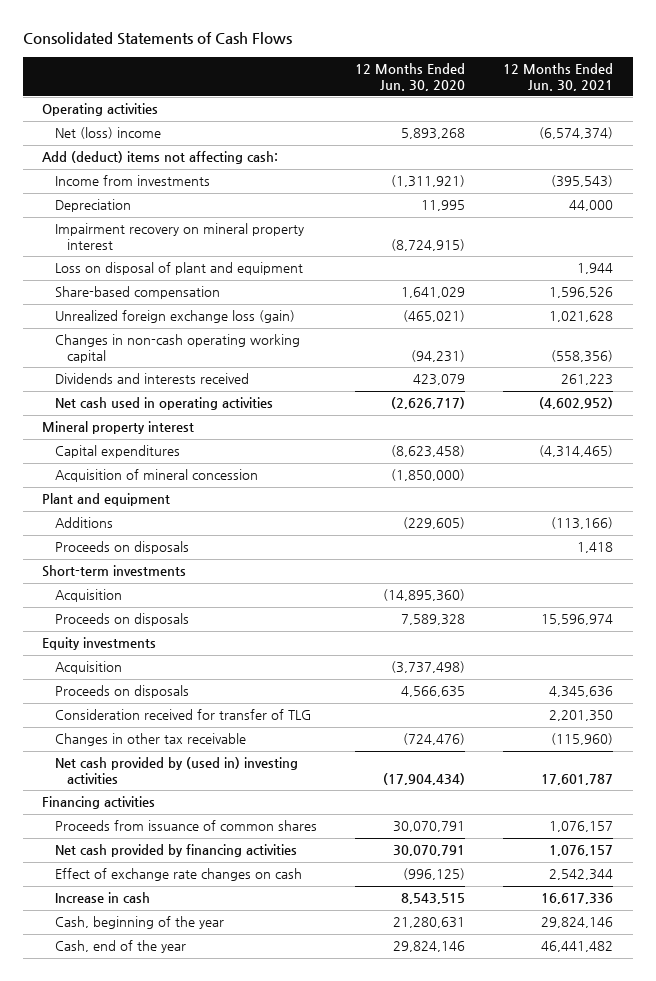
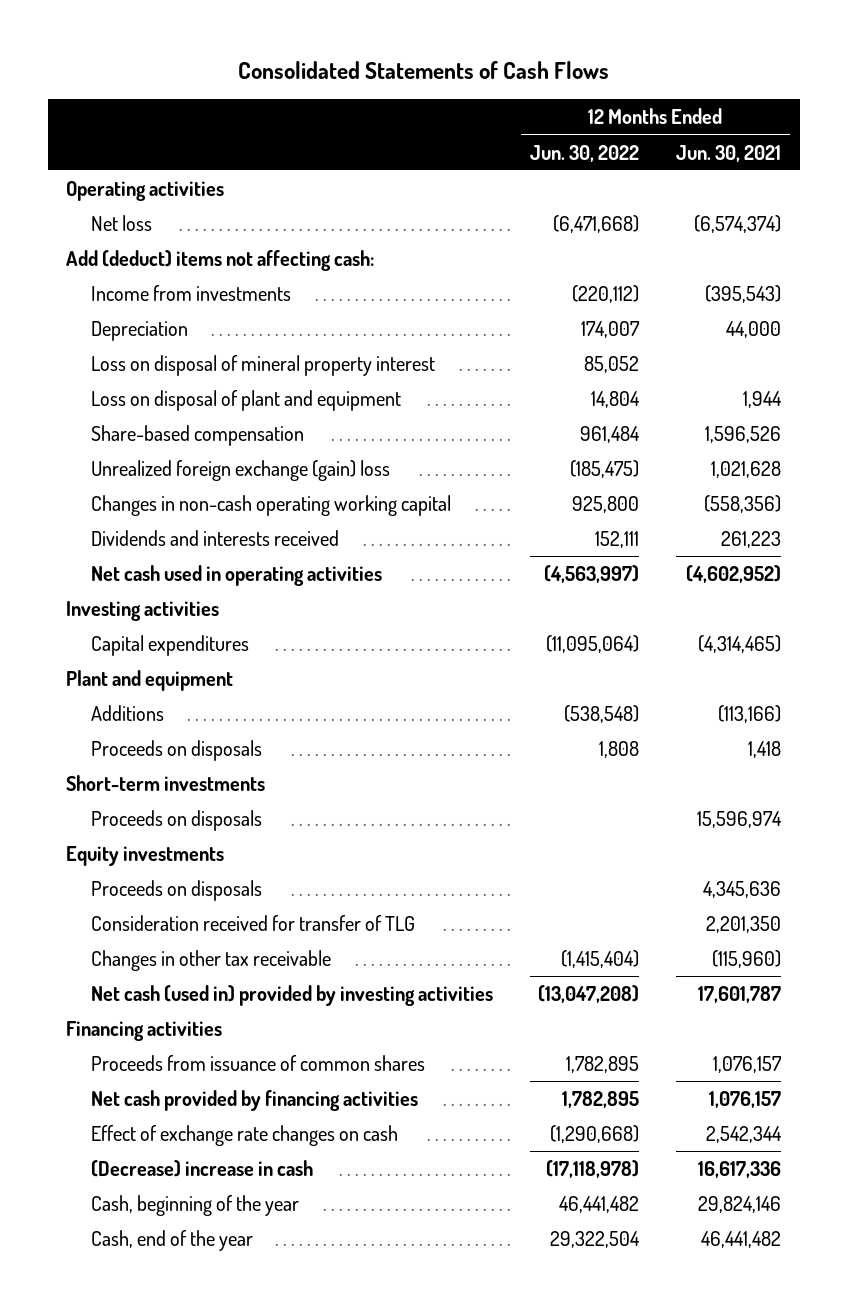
- | 12 Months Ended Jun. 30, 2020 | 12 Months Ended Jun. 30, 2021
+ | 12 Months Ended Jun. 30, 2022 | 12 Months Ended Jun. 30, 2021
- Net (loss) income | 5,893,268 | (6,574,374)
+ Net loss | (6,471,668) | (6,574,374)
- Impairment recovery on mineral property interest | (8,724,915) |
+ Loss on disposal of mineral property interest | 85,052 |
- Unrealized foreign exchange loss (gain) | (465,021) | 1,021,628
+ Unrealized foreign exchange (gain) loss | (185,475) | 1,021,628
- Mineral property interest
+ Investing activities
- Acquisition of mineral concession | (1,850,000) |
- Acquisition | (14,895,360) |
- Acquisition | (3,737,498) |
- Net cash provided by (used in) investing activities | (17,904,434) | 17,601,787
+ Net cash (used in) provided by investing activities | (13,047,208) | 17,601,787
- Increase in cash | 8,543,515 | 16,617,336
+ (Decrease) increase in cash | (17,118,978) | 16,617,336

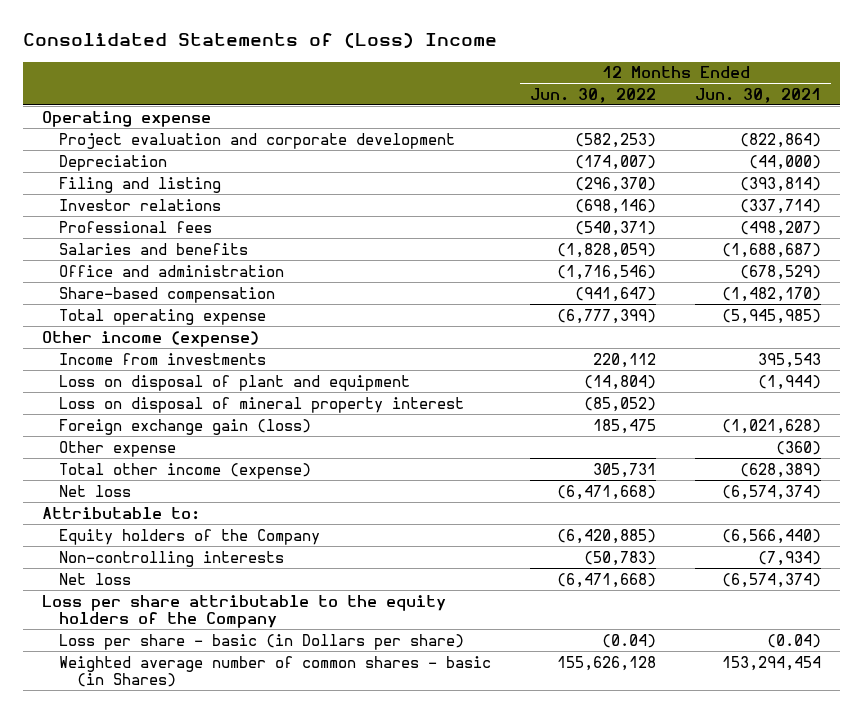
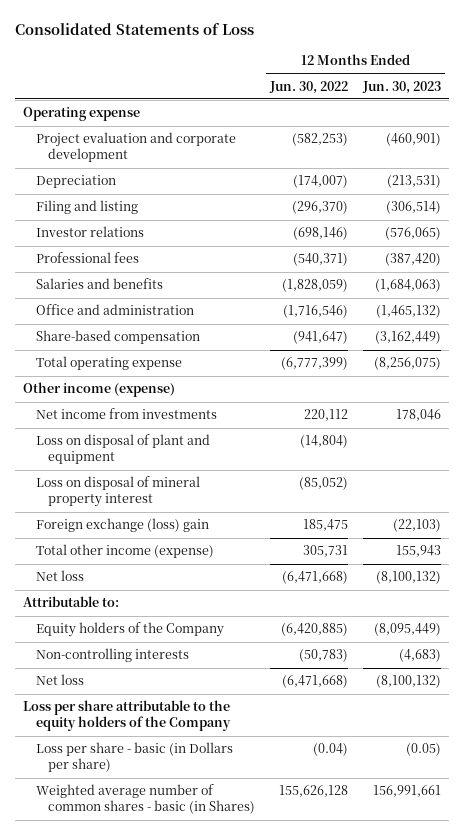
- Consolidated Statements of (Loss) Income
+ Consolidated Statements of Loss
- | 12 Months Ended Jun. 30, 2022 | 12 Months Ended Jun. 30, 2021
+ | 12 Months Ended Jun. 30, 2022 | 12 Months Ended Jun. 30, 2023
- Income from investments | 220,112 | 395,543
+ Net income from investments | 220,112 | 178,046
- Foreign exchange gain (loss) | 185,475 | (1,021,628)
- Other expense | | (360)
+ Foreign exchange (loss) gain | 185,475 | (22,103)

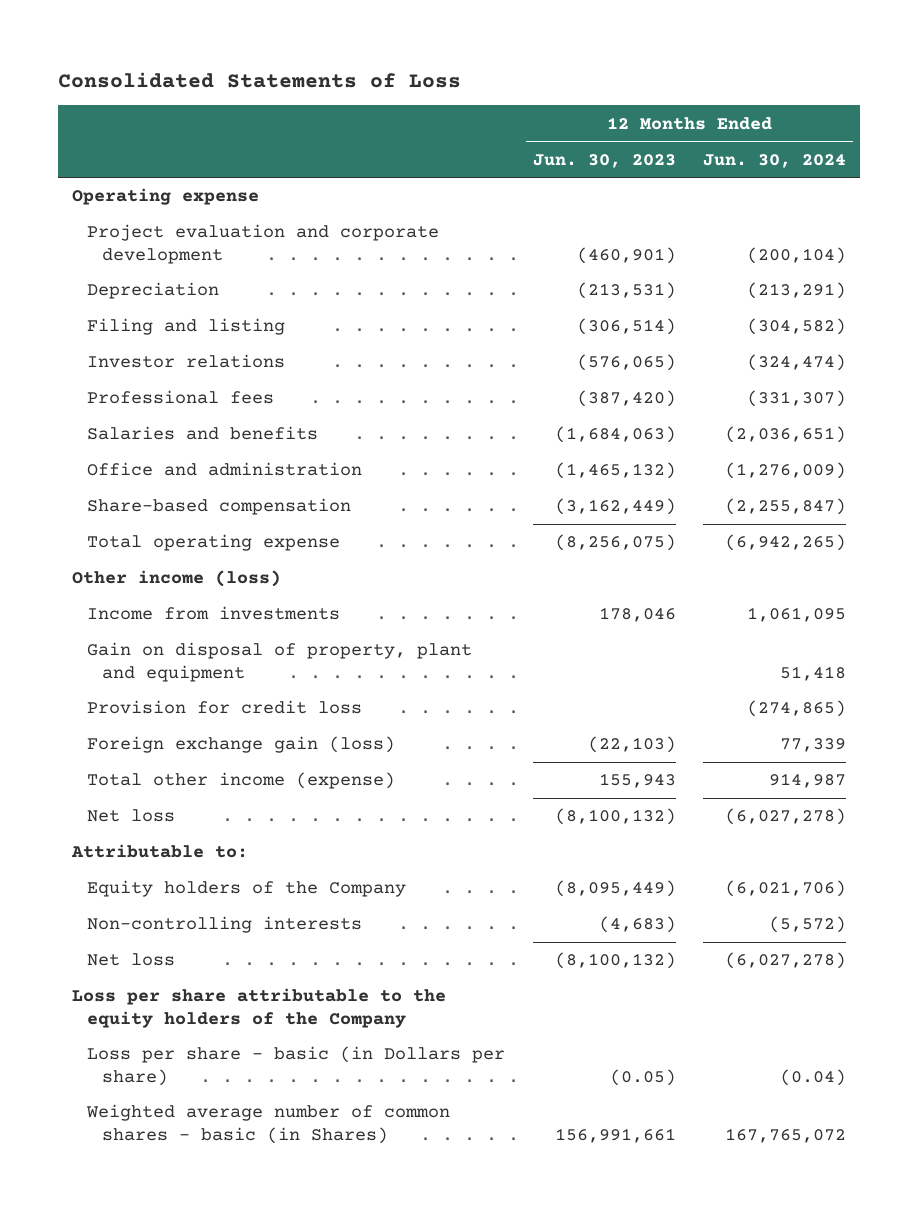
- | 12 Months Ended Jun. 30, 2022 | 12 Months Ended Jun. 30, 2023
+ | 12 Months Ended Jun. 30, 2023 | 12 Months Ended Jun. 30, 2024
- Other income (expense)
- Net income from investments | 220,112 | 178,046
- Loss on disposal of plant and equipment | (14,804) |
- Loss on disposal of mineral property interest | (85,052) |
- Foreign exchange (loss) gain | 185,475 | (22,103)
+ Other income (loss)
+ Income from investments | 178,046 | 1,061,095
+ Gain on disposal of property, plant and equipment | | 51,418
+ Provision for credit loss | | (274,865)
+ Foreign exchange gain (loss) | (22,103) | 77,339

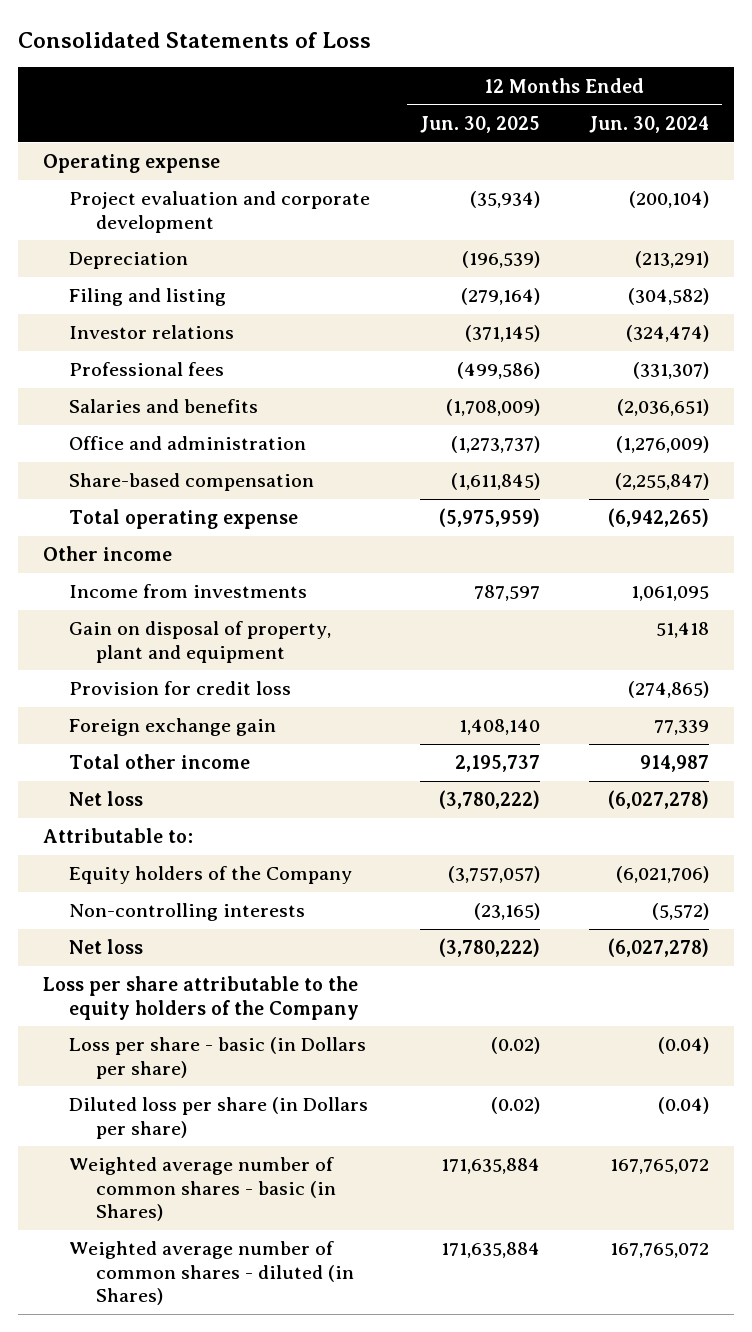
- | 12 Months Ended Jun. 30, 2023 | 12 Months Ended Jun. 30, 2024
+ | 12 Months Ended Jun. 30, 2025 | 12 Months Ended Jun. 30, 2024
- Other income (loss)
+ Other income
- Foreign exchange gain (loss) | (22,103) | 77,339
- Total other income (expense) | 155,943 | 914,987
+ Foreign exchange gain | 1,408,140 | 77,339
+ Total other income | 2,195,737 | 914,987
+ Diluted loss per share (in Dollars per share) | (0.02) | (0.04)
+ Weighted average number of common shares - diluted (in Shares) | 171,635,884 | 167,765,072

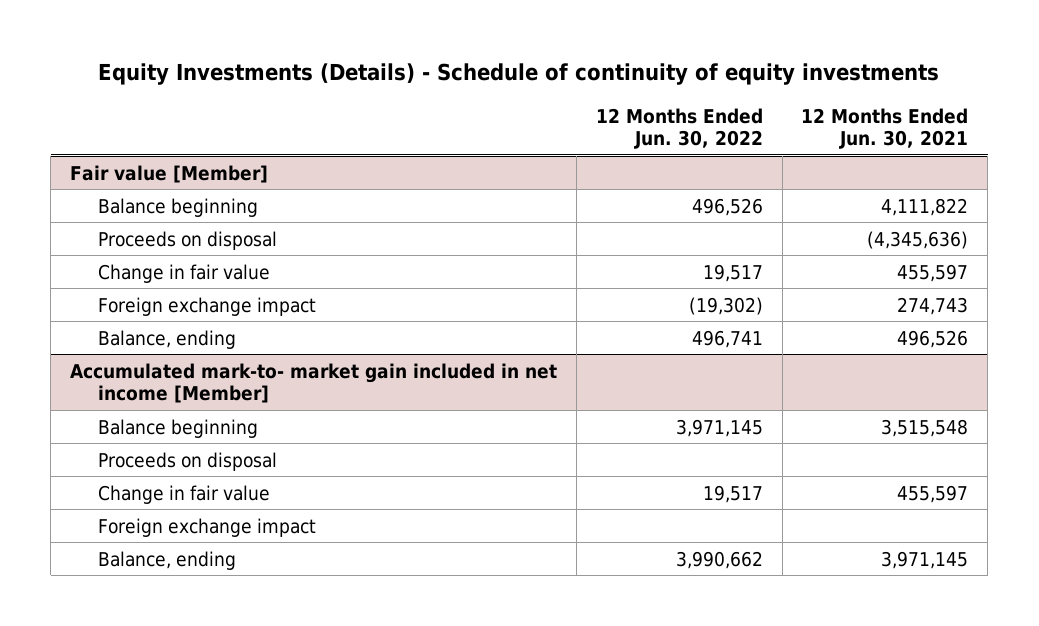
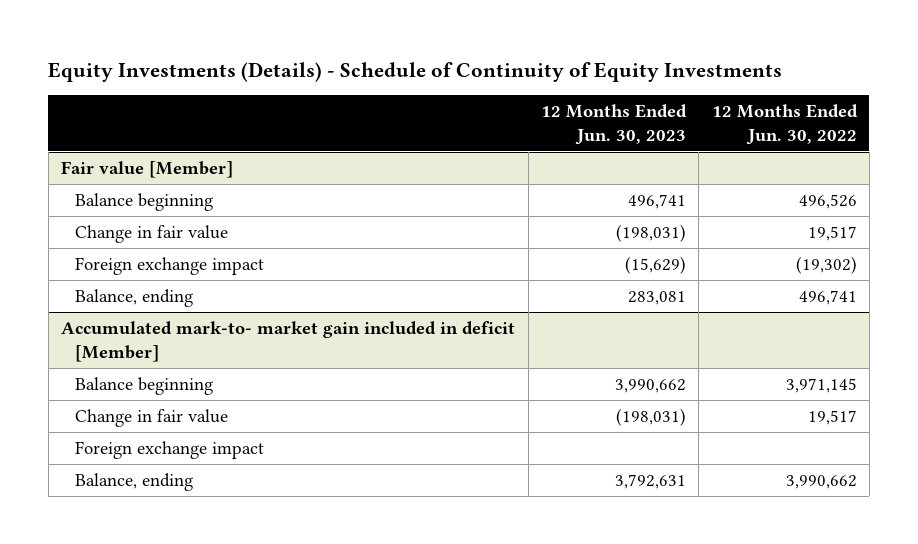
- Equity Investments (Details) - Schedule of continuity of equity investments
+ Equity Investments (Details) - Schedule of Continuity of Equity Investments
- | 12 Months Ended Jun. 30, 2022 | 12 Months Ended Jun. 30, 2021
+ | 12 Months Ended Jun. 30, 2023 | 12 Months Ended Jun. 30, 2022
@ Fair value [Member]
- Proceeds on disposal | | (4,345,636)
- Accumulated mark-to- market gain included in net income [Member]
+ Accumulated mark-to- market gain included in deficit [Member]
- Proceeds on disposal

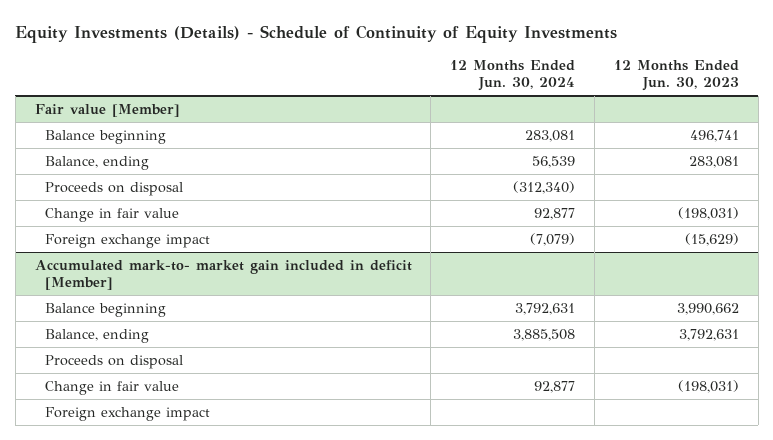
- | 12 Months Ended Jun. 30, 2023 | 12 Months Ended Jun. 30, 2022
+ | 12 Months Ended Jun. 30, 2024 | 12 Months Ended Jun. 30, 2023
@ Fair value [Member]
moved up: Balance, ending | 56,539 | 283,081
+ Proceeds on disposal | (312,340) |
@ Accumulated mark-to- market gain included in deficit [Member]
moved up: Balance, ending | 3,885,508 | 3,792,631
+ Proceeds on disposal

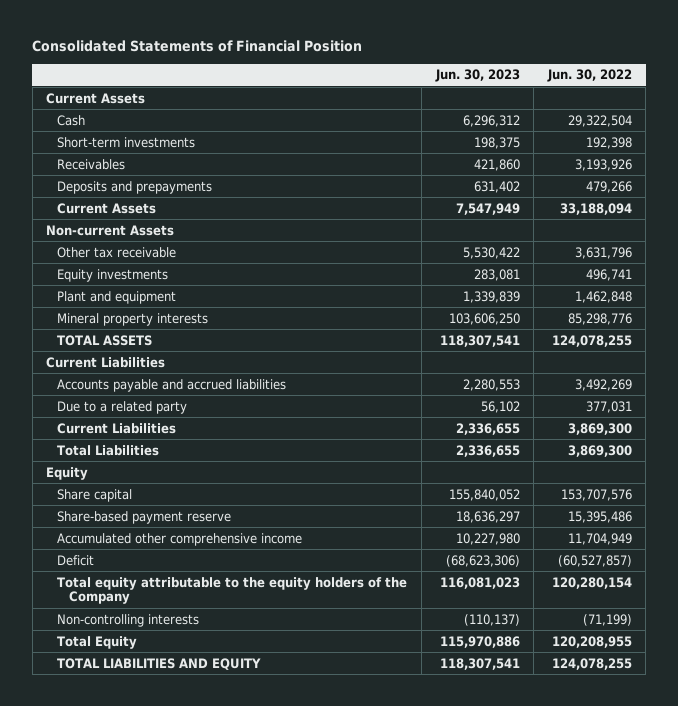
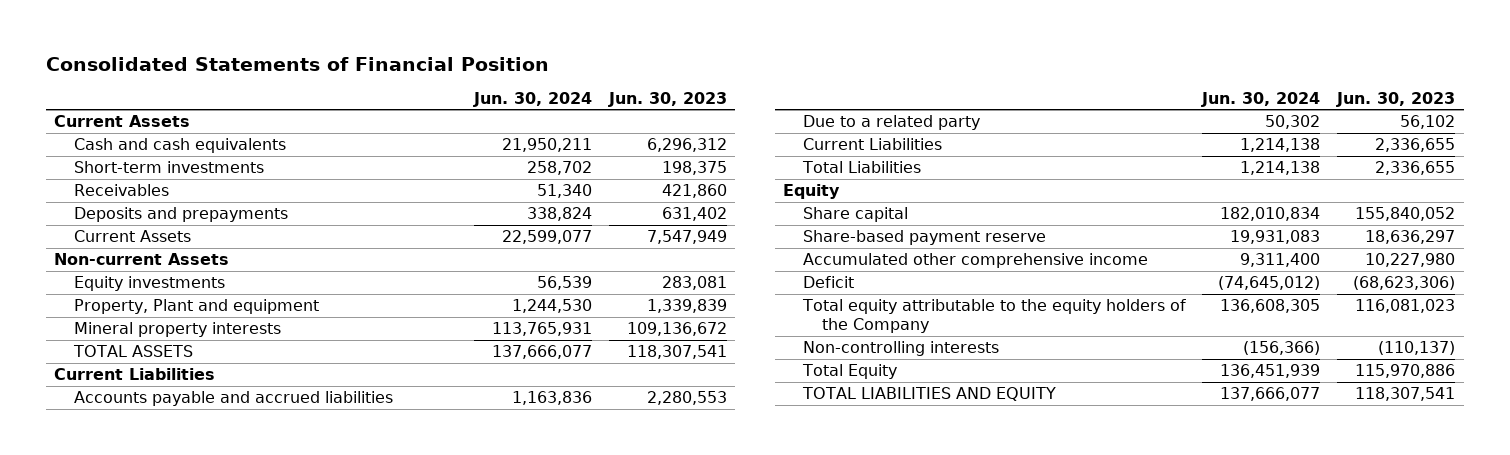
- | Jun. 30, 2023 | Jun. 30, 2022
+ | Jun. 30, 2024 | Jun. 30, 2023
- Cash | 6,296,312 | 29,322,504
+ Cash and cash equivalents | 21,950,211 | 6,296,312
- Other tax receivable | 5,530,422 | 3,631,796
- Plant and equipment | 1,339,839 | 1,462,848
- Mineral property interests | 103,606,250 | 85,298,776
+ Property, Plant and equipment | 1,244,530 | 1,339,839
+ Mineral property interests | 113,765,931 | 109,136,672

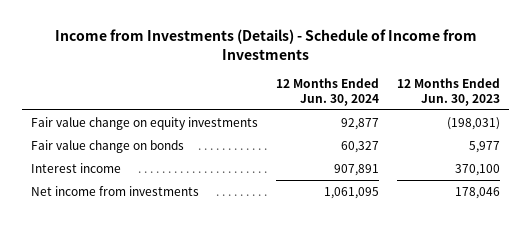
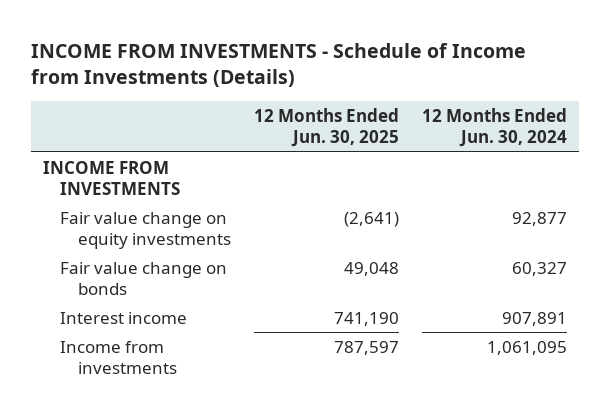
- Income from Investments (Details) - Schedule of Income from Investments
+ INCOME FROM INVESTMENTS - Schedule of Income from Investments (Details)
- | 12 Months Ended Jun. 30, 2024 | 12 Months Ended Jun. 30, 2023
+ | 12 Months Ended Jun. 30, 2025 | 12 Months Ended Jun. 30, 2024
+ INCOME FROM INVESTMENTS
- Net income from investments | 1,061,095 | 178,046
+ Income from investments | 787,597 | 1,061,095

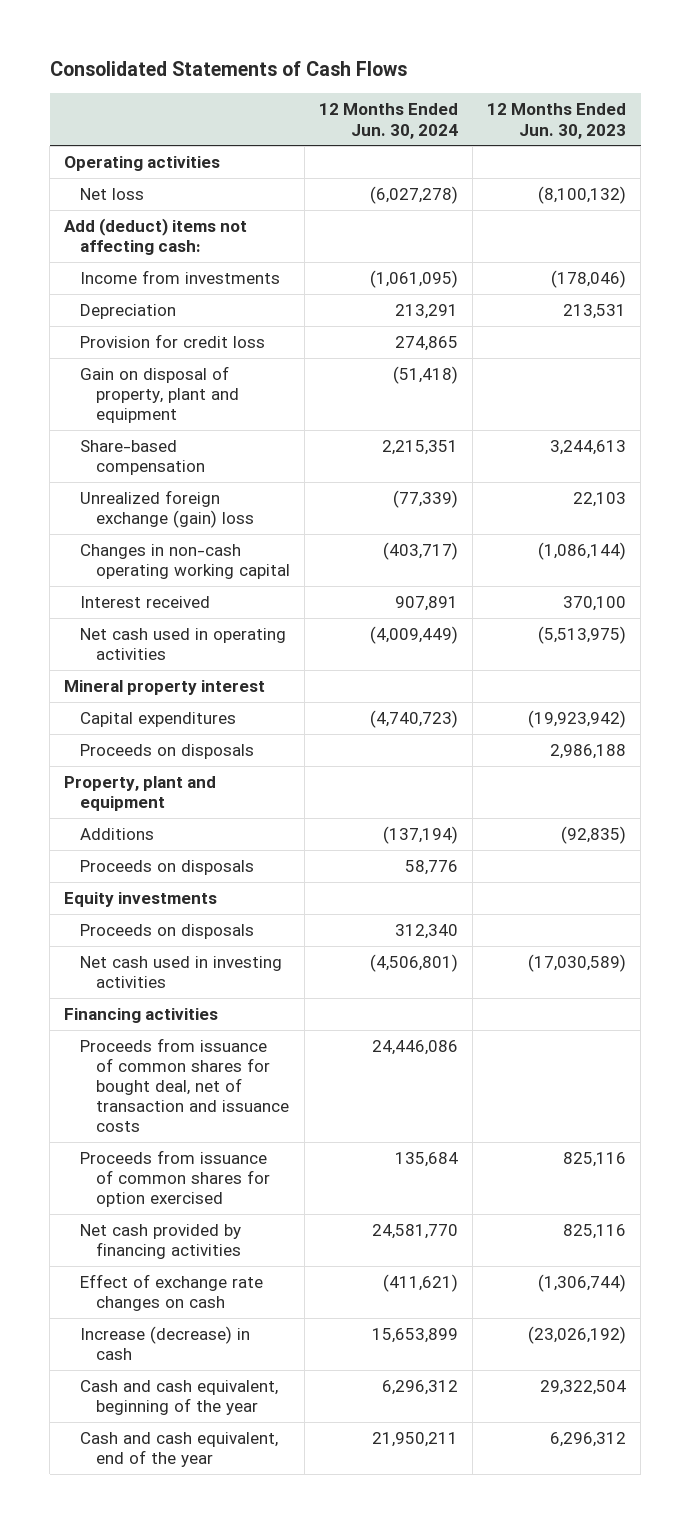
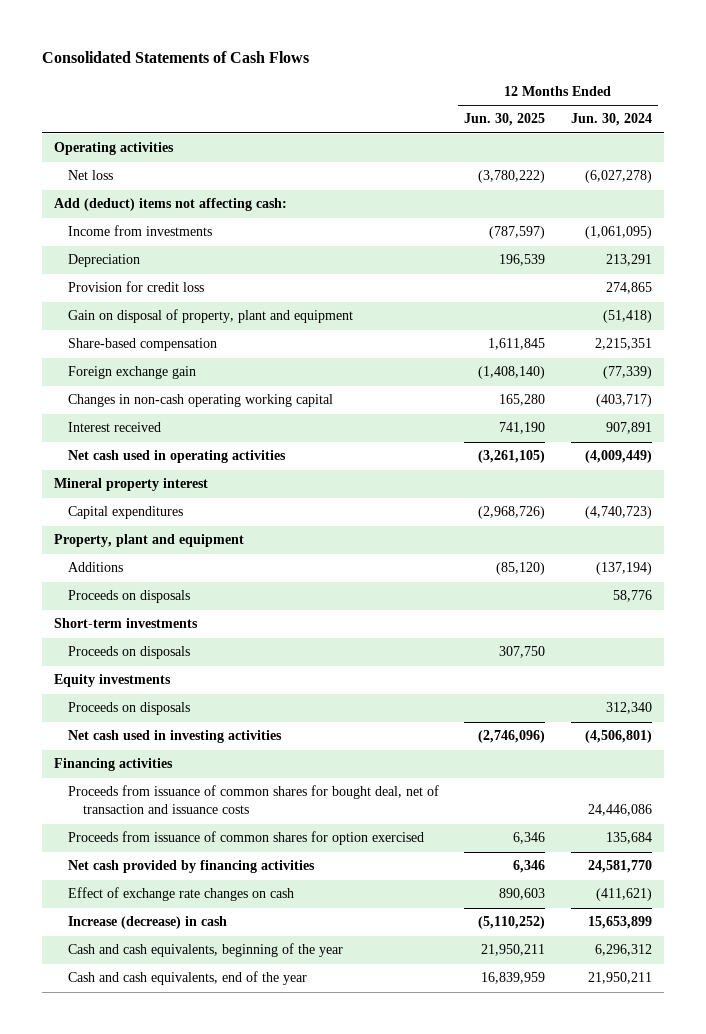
- | 12 Months Ended Jun. 30, 2024 | 12 Months Ended Jun. 30, 2023
+ | 12 Months Ended Jun. 30, 2025 | 12 Months Ended Jun. 30, 2024
- Unrealized foreign exchange (gain) loss | (77,339) | 22,103
+ Foreign exchange gain | (1,408,140) | (77,339)
+ Short-term investments
moved down: Proceeds on disposals | 307,750 |
- Cash and cash equivalent, beginning of the year | 6,296,312 | 29,322,504
- Cash and cash equivalent, end of the year | 21,950,211 | 6,296,312
+ Cash and cash equivalents, beginning of the year | 21,950,211 | 6,296,312
+ Cash and cash equivalents, end of the year | 16,839,959 | 21,950,211

